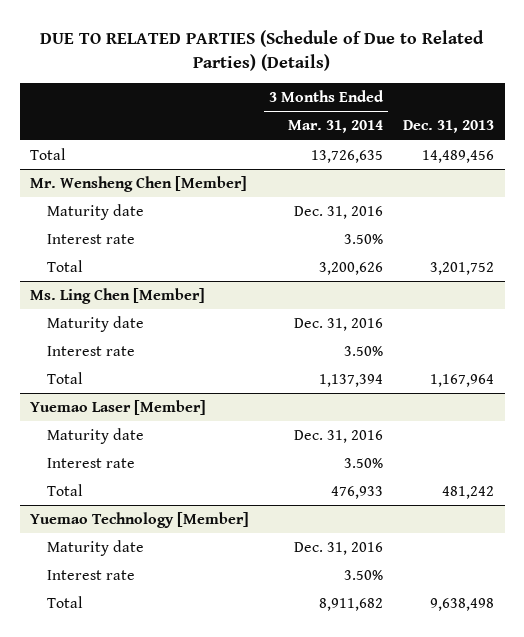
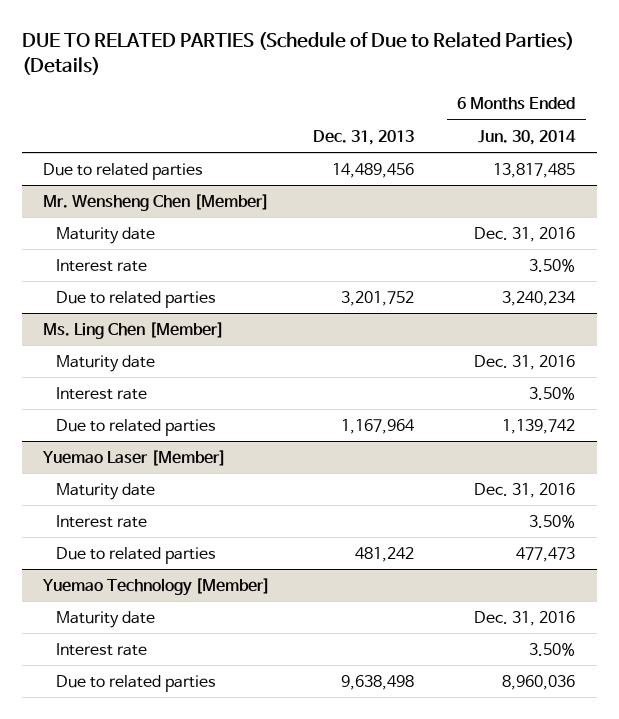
- | 3 Months Ended Mar. 31, 2014 | Dec. 31, 2013
+ | Dec. 31, 2013 | 6 Months Ended Jun. 30, 2014
- Total | 13,726,635 | 14,489,456
+ Due to related parties | 14,489,456 | 13,817,485
@ Mr. Wensheng Chen [Member]
- Total | 3,200,626 | 3,201,752
+ Due to related parties | 3,201,752 | 3,240,234
@ Ms. Ling Chen [Member]
- Total | 1,137,394 | 1,167,964
+ Due to related parties | 1,167,964 | 1,139,742
@ Yuemao Laser [Member]
- Total | 476,933 | 481,242
+ Due to related parties | 481,242 | 477,473
@ Yuemao Technology [Member]
- Total | 8,911,682 | 9,638,498
+ Due to related parties | 9,638,498 | 8,960,036

